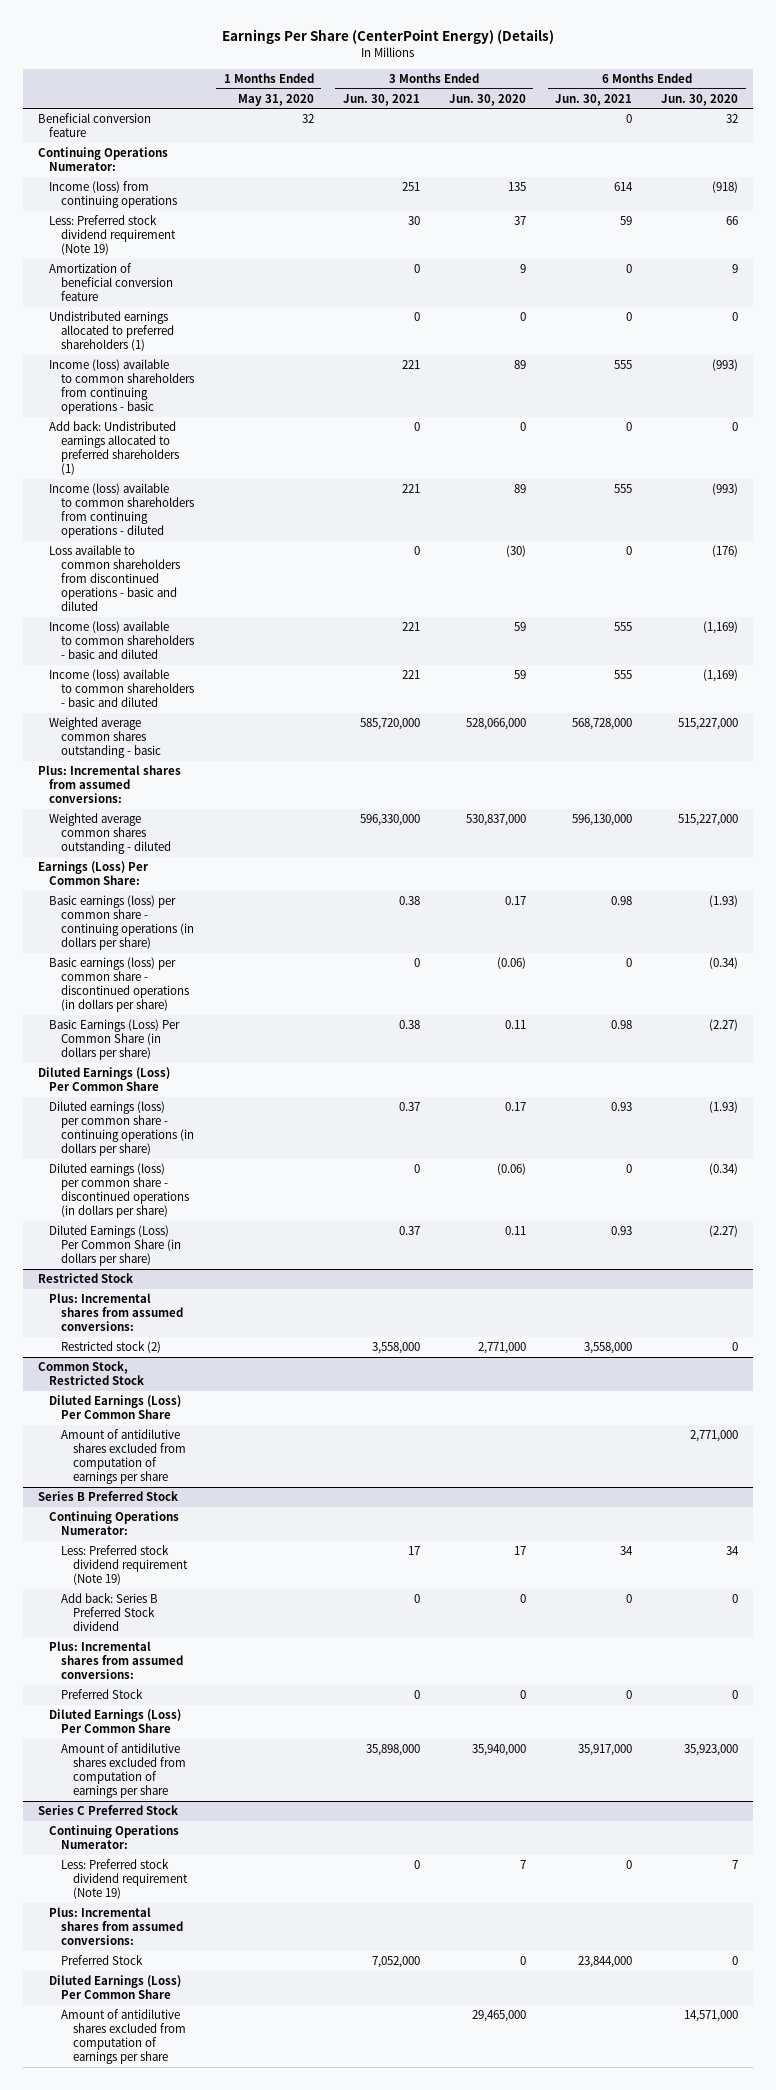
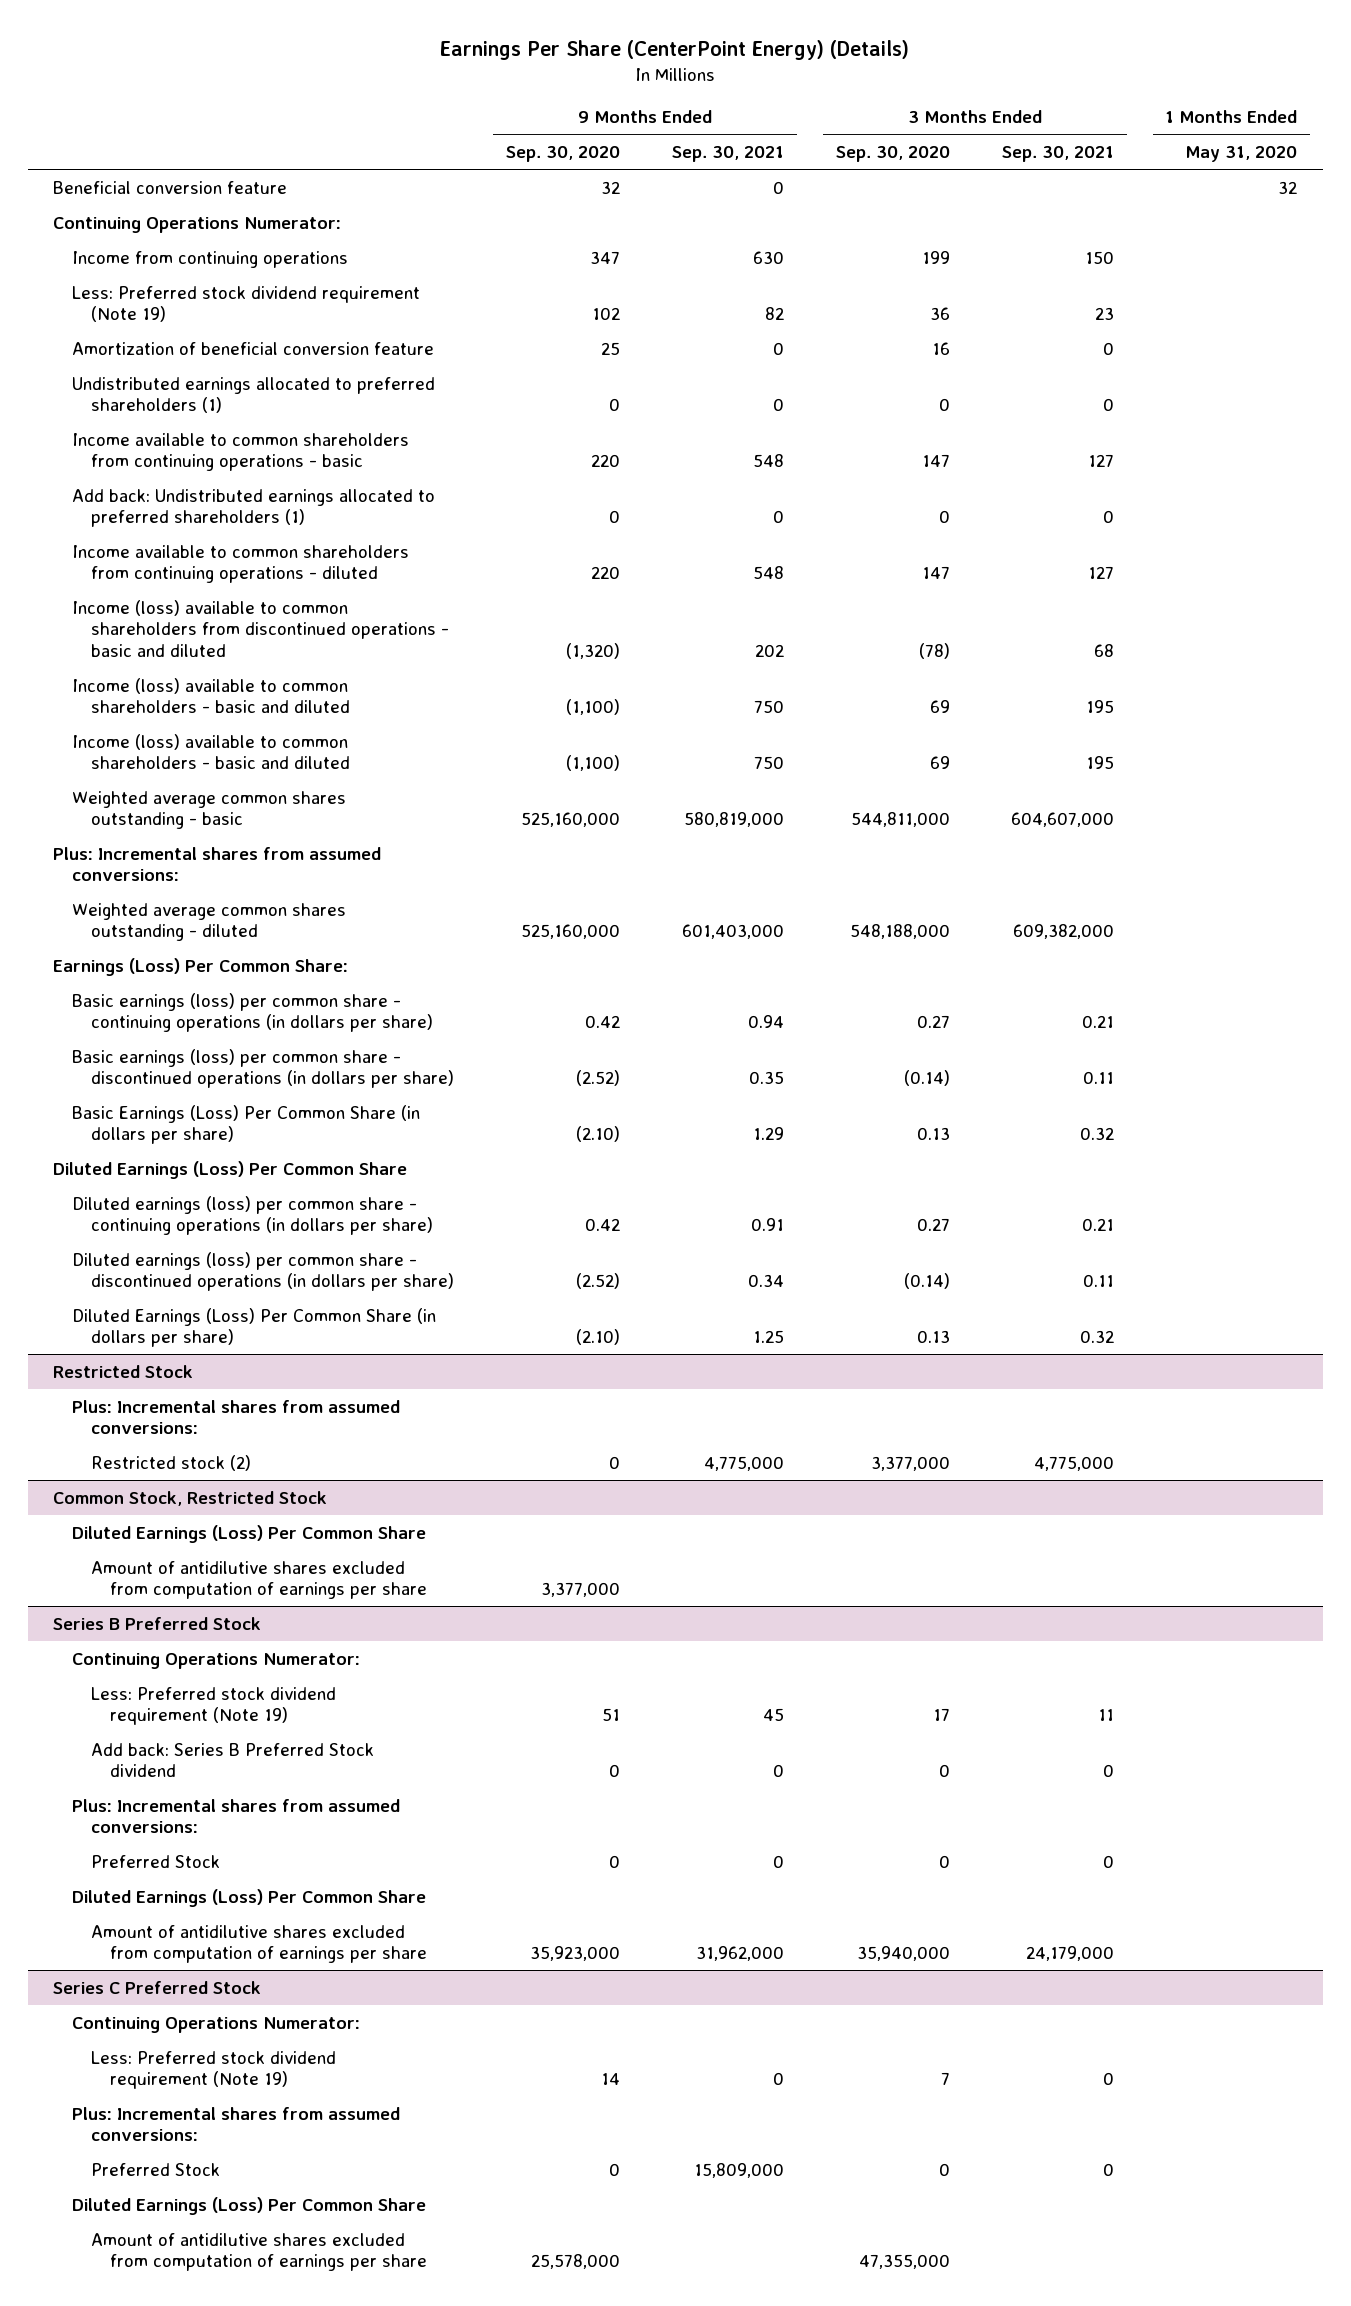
- | 1 Months Ended May 31, 2020 | 3 Months Ended Jun. 30, 2021 | 3 Months Ended Jun. 30, 2020 | 6 Months Ended Jun. 30, 2021 | 6 Months Ended Jun. 30, 2020
+ | 9 Months Ended Sep. 30, 2020 | 9 Months Ended Sep. 30, 2021 | 3 Months Ended Sep. 30, 2020 | 3 Months Ended Sep. 30, 2021 | 1 Months Ended May 31, 2020
- Income (loss) from continuing operations | | 251 | 135 | 614 | (918)
+ Income from continuing operations | 347 | 630 | 199 | 150 |
- Income (loss) available to common shareholders from continuing operations - basic | | 221 | 89 | 555 | (993)
+ Income available to common shareholders from continuing operations - basic | 220 | 548 | 147 | 127 |
- Income (loss) available to common shareholders from continuing operations - diluted | | 221 | 89 | 555 | (993)
- Loss available to common shareholders from discontinued operations - basic and diluted | | 0 | (30) | 0 | (176)
+ Income available to common shareholders from continuing operations - diluted | 220 | 548 | 147 | 127 |
+ Income (loss) available to common shareholders from discontinued operations - basic and diluted | (1,320) | 202 | (78) | 68 |

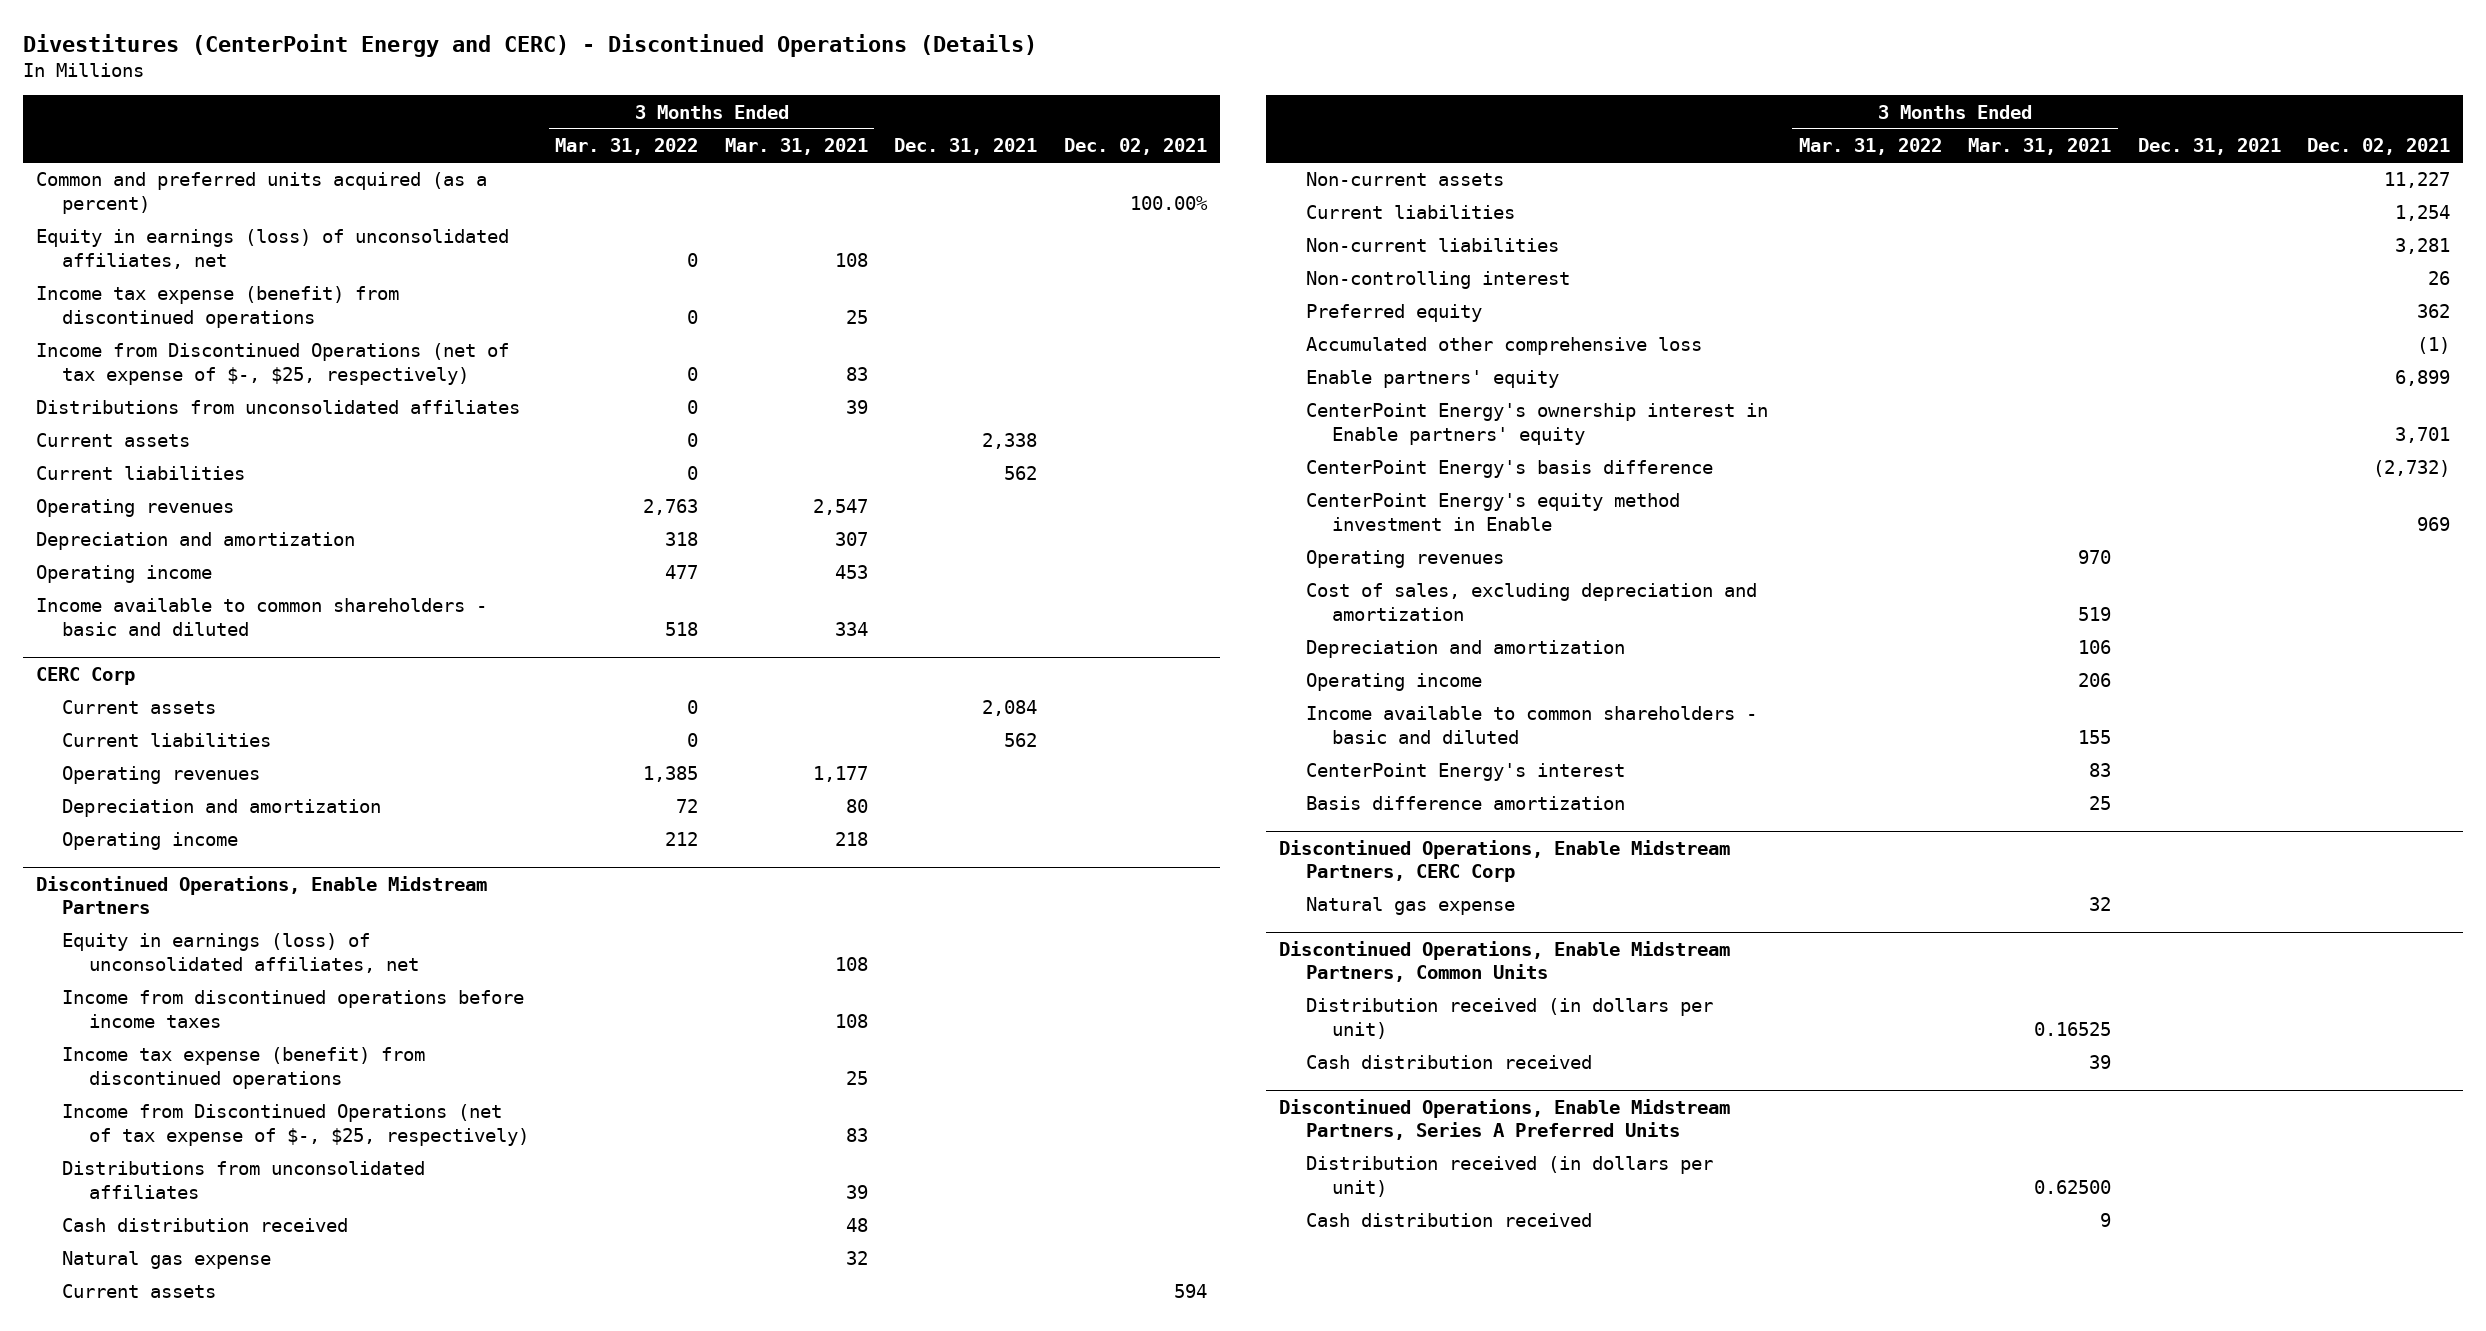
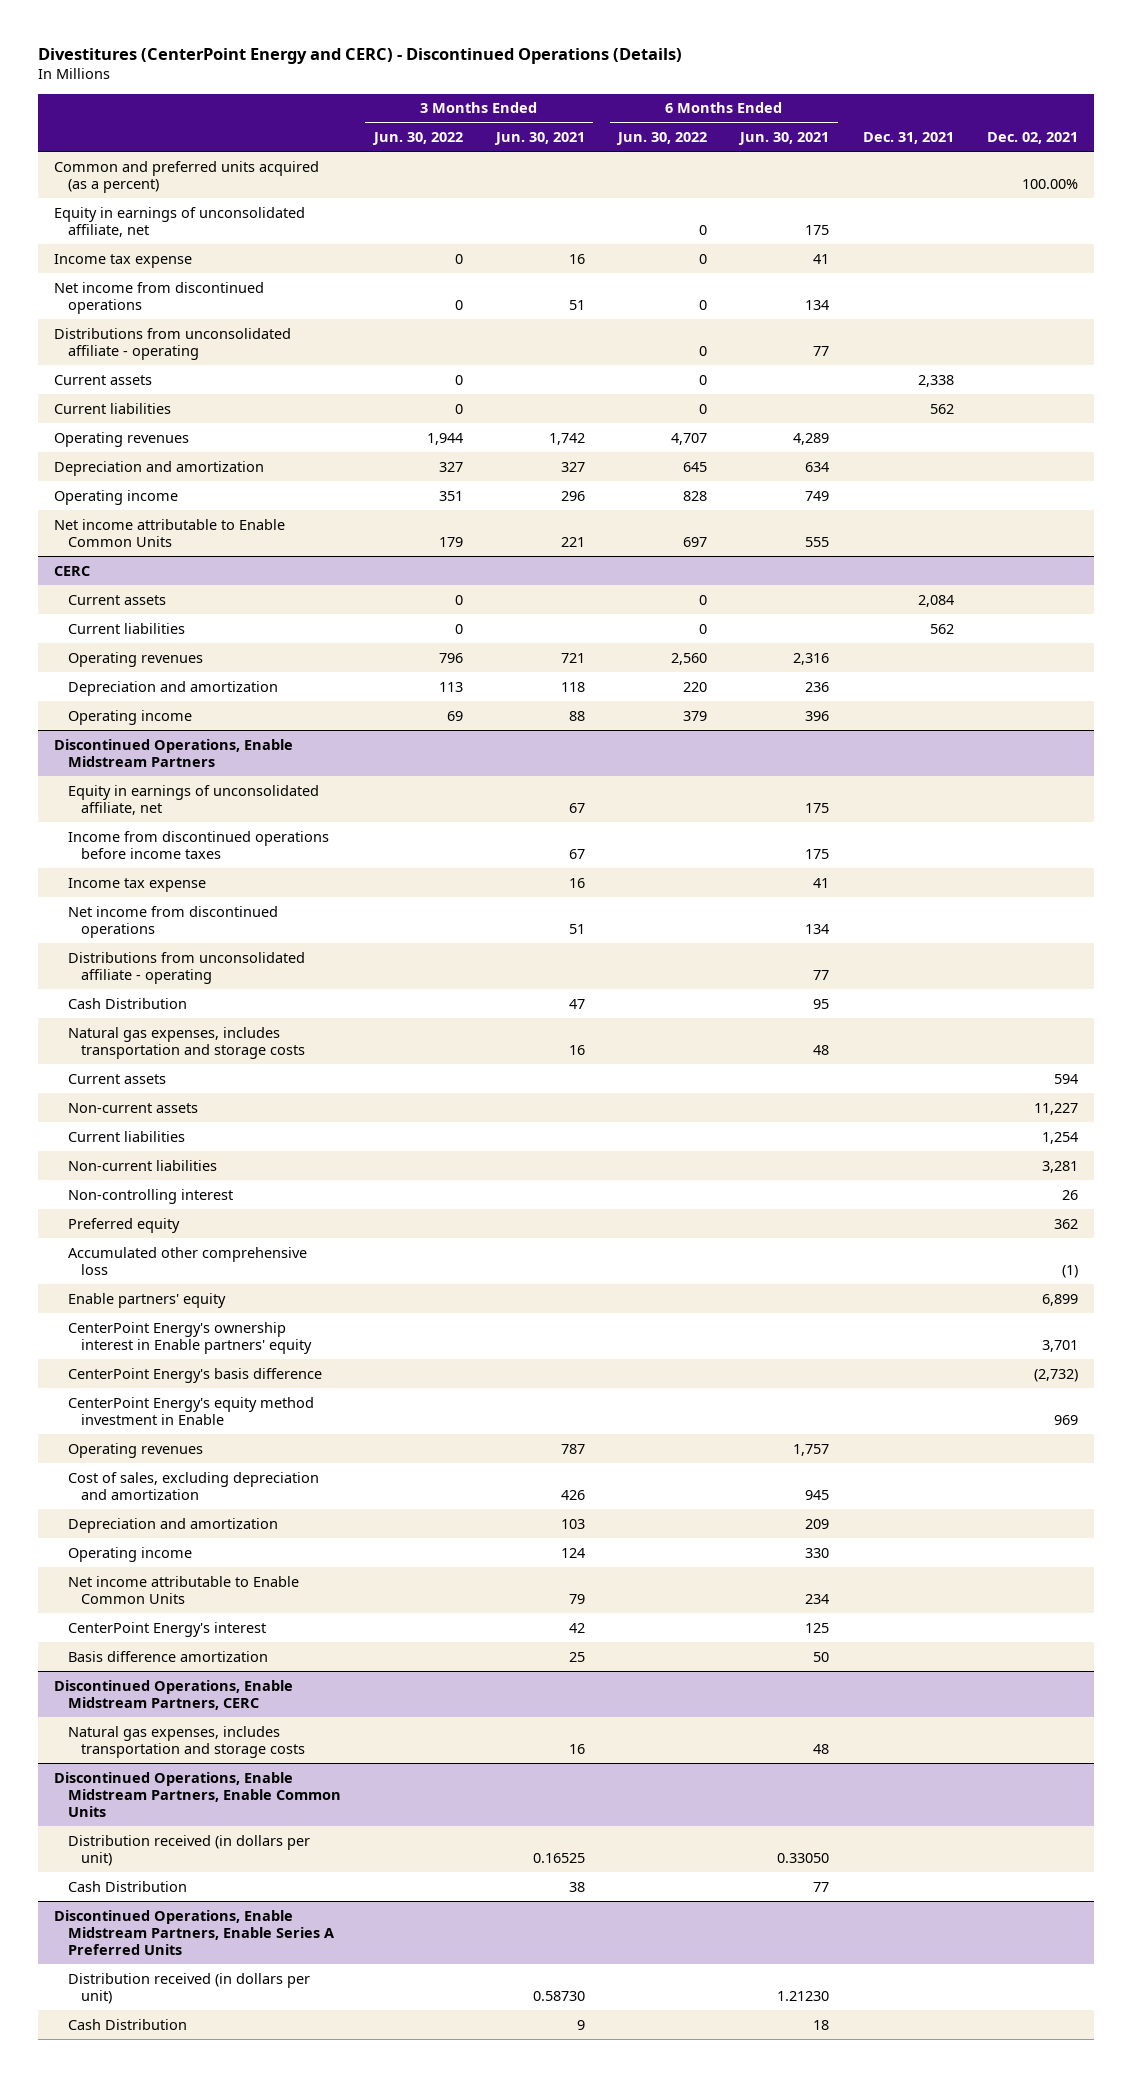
- | 3 Months Ended Mar. 31, 2022 | 3 Months Ended Mar. 31, 2021 | Dec. 31, 2021 | Dec. 02, 2021
+ | 3 Months Ended Jun. 30, 2022 | 3 Months Ended Jun. 30, 2021 | 6 Months Ended Jun. 30, 2022 | 6 Months Ended Jun. 30, 2021 | Dec. 31, 2021 | Dec. 02, 2021
- Equity in earnings (loss) of unconsolidated affiliates, net | 0 | 108 | |
- Income tax expense (benefit) from discontinued operations | 0 | 25 | |
- Income from Discontinued Operations (net of tax expense of $-, $25, respectively) | 0 | 83 | |
- Distributions from unconsolidated affiliates | 0 | 39 | |
+ Equity in earnings of unconsolidated affiliate, net | | | 0 | 175 | |
+ Income tax expense | 0 | 16 | 0 | 41 | |
+ Net income from discontinued operations | 0 | 51 | 0 | 134 | |
+ Distributions from unconsolidated affiliate - operating | | | 0 | 77 | |
- Income available to common shareholders - basic and diluted | 518 | 334 | |
- CERC Corp
+ Net income attributable to Enable Common Units | 179 | 221 | 697 | 555 | |
+ CERC
@ Discontinued Operations, Enable Midstream Partners
- Equity in earnings (loss) of unconsolidated affiliates, net | | 108 | |
+ Equity in earnings of unconsolidated affiliate, net | | 67 | | 175 | |
- Income tax expense (benefit) from discontinued operations | | 25 | |
- Income from Discontinued Operations (net of tax expense of $-, $25, respectively) | | 83 | |
- Distributions from unconsolidated affiliates | | 39 | |
- Cash distribution received | | 48 | |
- Natural gas expense | | 32 | |
+ Income tax expense | | 16 | | 41 | |
+ Net income from discontinued operations | | 51 | | 134 | |
+ Distributions from unconsolidated affiliate - operating | | | | 77 | |
+ Cash Distribution | | 47 | | 95 | |
+ Natural gas expenses, includes transportation and storage costs | | 16 | | 48 | |
- Income available to common shareholders - basic and diluted | | 155 | |
+ Net income attributable to Enable Common Units | | 79 | | 234 | |
- Discontinued Operations, Enable Midstream Partners, CERC Corp
- Natural gas expense | | 32 | |
- Discontinued Operations, Enable Midstream Partners, Common Units
+ Discontinued Operations, Enable Midstream Partners, CERC
+ Natural gas expenses, includes transportation and storage costs | | 16 | | 48 | |
+ Discontinued Operations, Enable Midstream Partners, Enable Common Units
- Cash distribution received | | 39 | |
- Discontinued Operations, Enable Midstream Partners, Series A Preferred Units
+ Cash Distribution | | 38 | | 77 | |
+ Discontinued Operations, Enable Midstream Partners, Enable Series A Preferred Units
- Cash distribution received | | 9 | |
+ Cash Distribution | | 9 | | 18 | |

